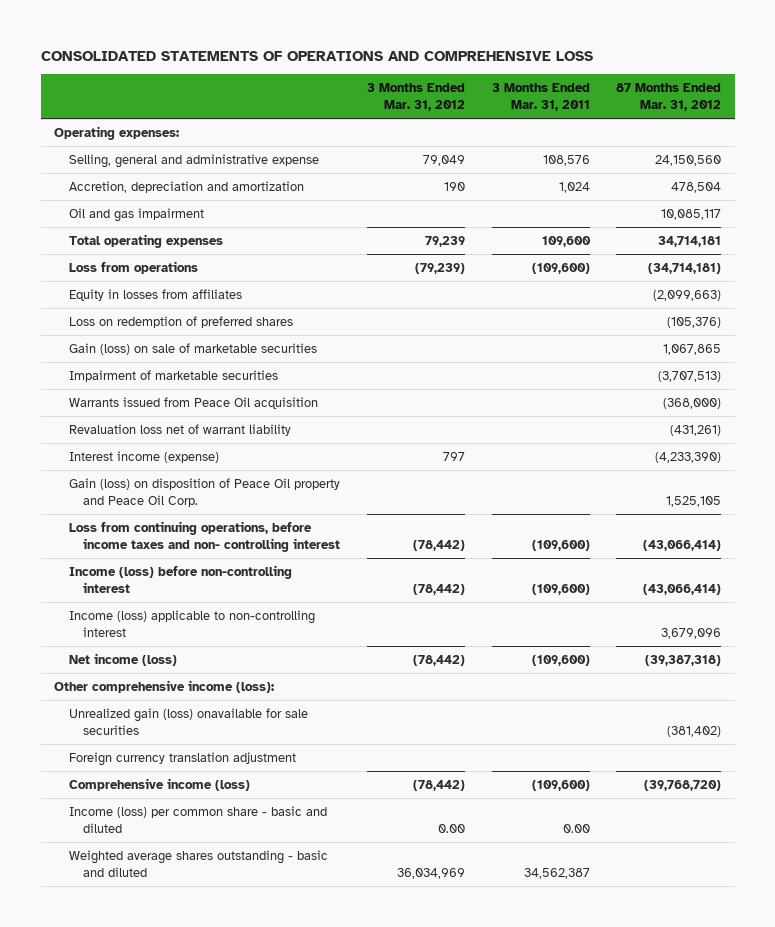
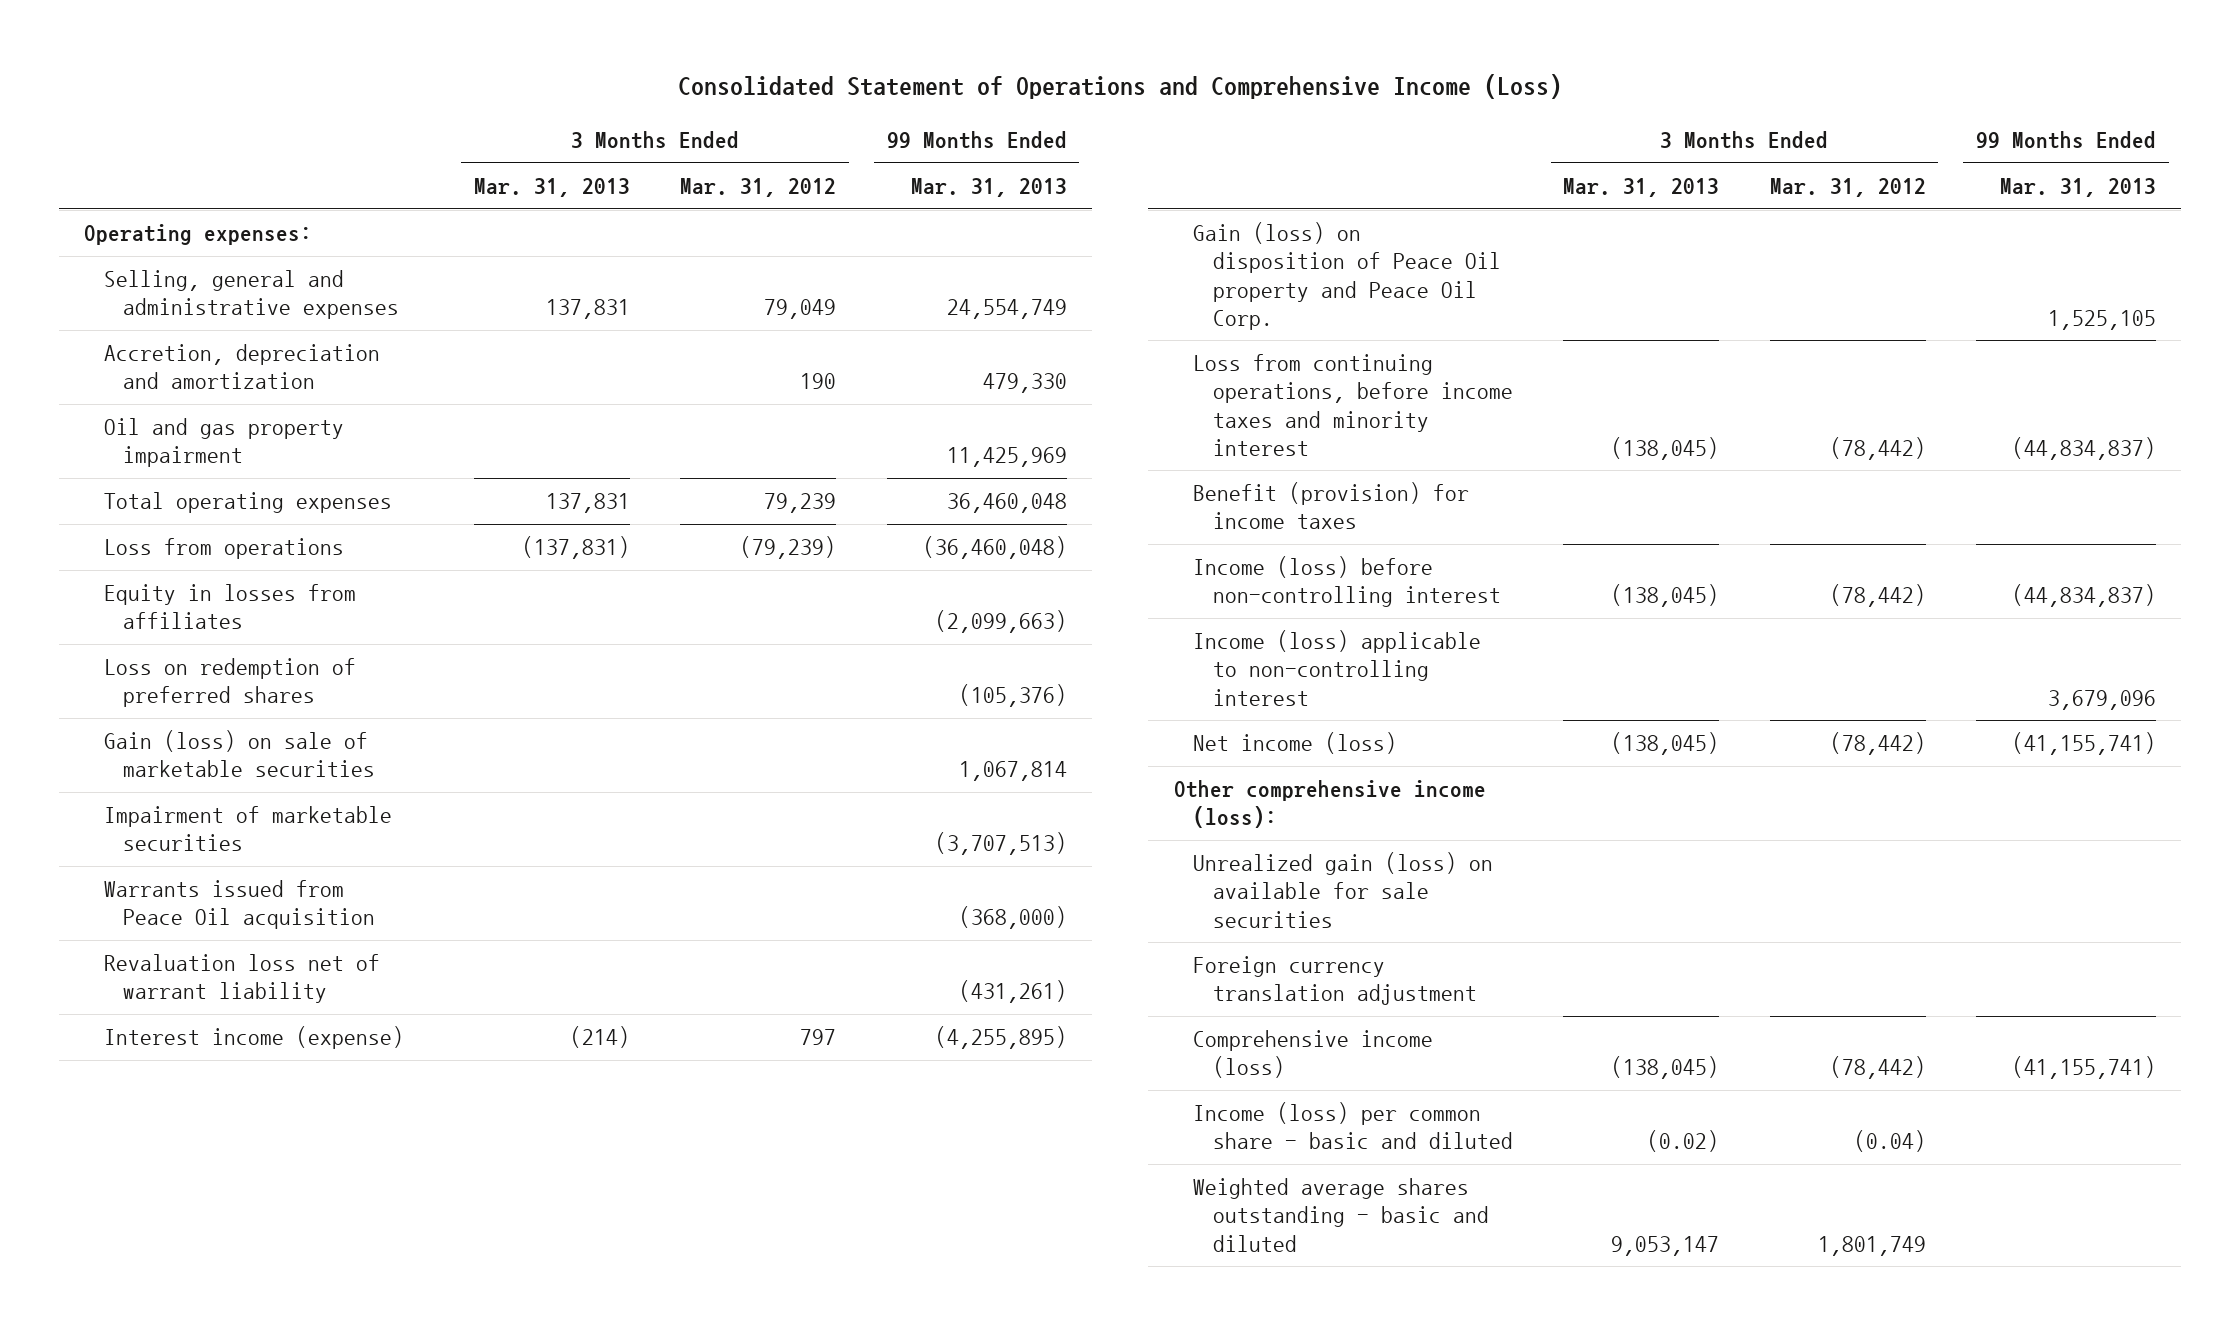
- CONSOLIDATED STATEMENTS OF OPERATIONS AND COMPREHENSIVE LOSS
+ Consolidated Statement of Operations and Comprehensive Income (Loss)
- | 3 Months Ended Mar. 31, 2012 | 3 Months Ended Mar. 31, 2011 | 87 Months Ended Mar. 31, 2012
+ | 3 Months Ended Mar. 31, 2013 | 3 Months Ended Mar. 31, 2012 | 99 Months Ended Mar. 31, 2013
- Selling, general and administrative expense | 79,049 | 108,576 | 24,150,560
+ Selling, general and administrative expenses | 137,831 | 79,049 | 24,554,749
- Oil and gas impairment | | | 10,085,117
+ Oil and gas property impairment | | | 11,425,969
- Loss from continuing operations, before income taxes and non- controlling interest | (78,442) | (109,600) | (43,066,414)
+ Loss from continuing operations, before income taxes and minority interest | (138,045) | (78,442) | (44,834,837)
+ Benefit (provision) for income taxes
- Unrealized gain (loss) onavailable for sale securities | | | (381,402)
+ Unrealized gain (loss) on available for sale securities
- Income (loss) per common share - basic and diluted | 0.00 | 0.00 |
- Weighted average shares outstanding - basic and diluted | 36,034,969 | 34,562,387 |
+ Income (loss) per common share - basic and diluted | (0.02) | (0.04) |
+ Weighted average shares outstanding - basic and diluted | 9,053,147 | 1,801,749 |

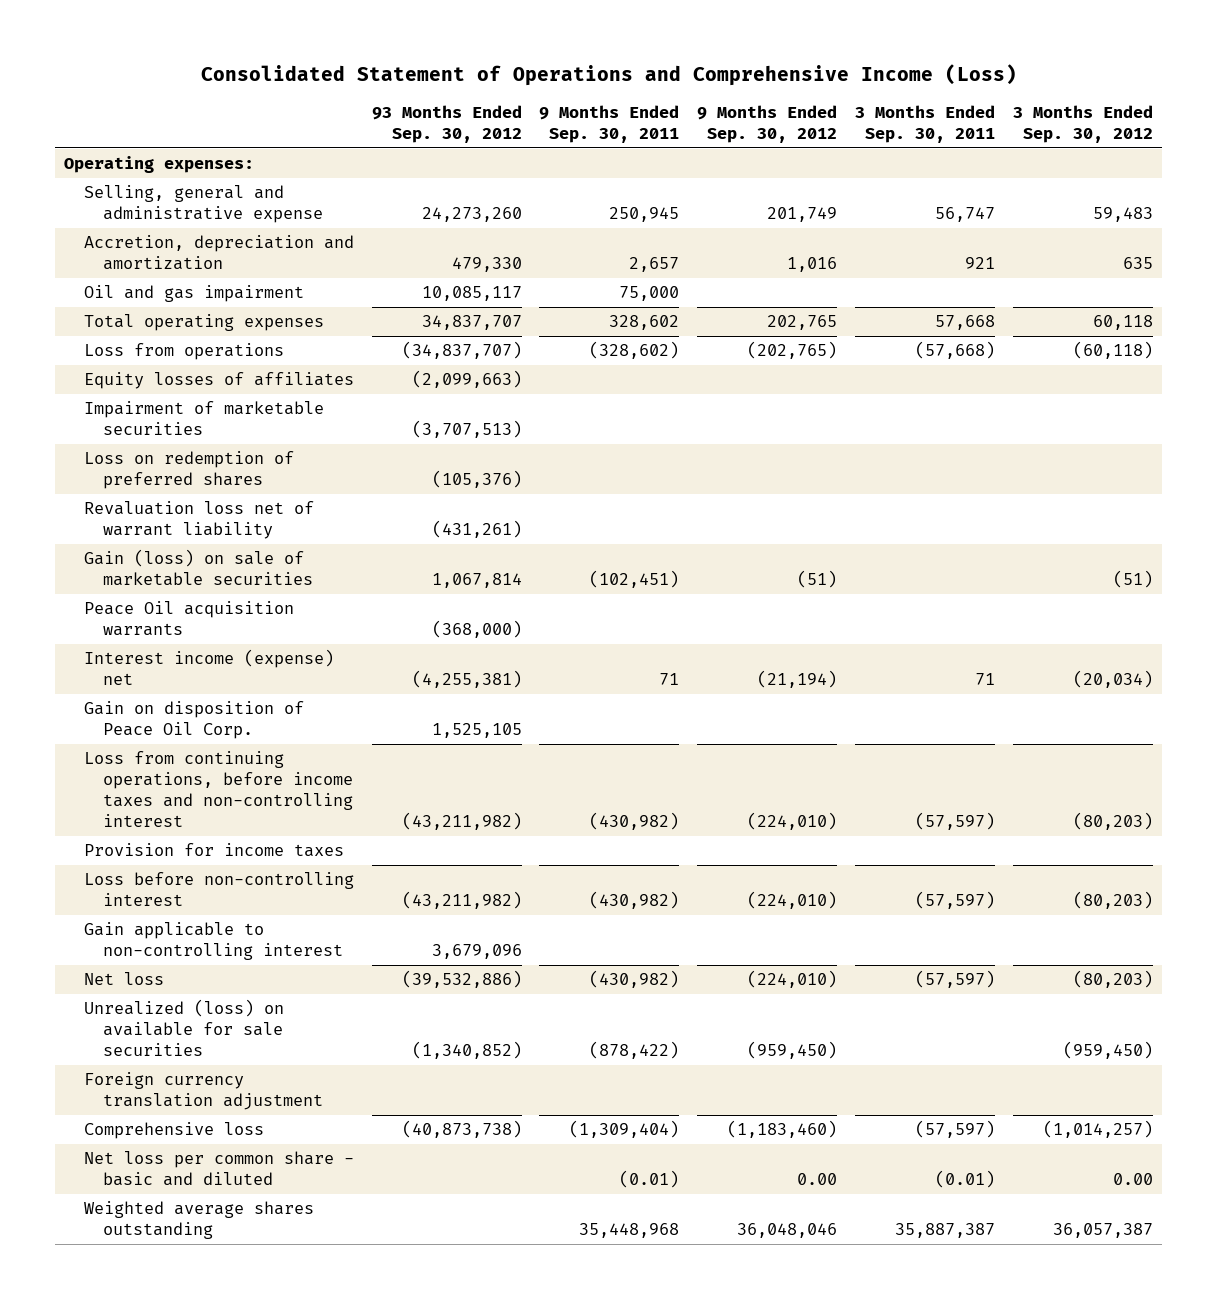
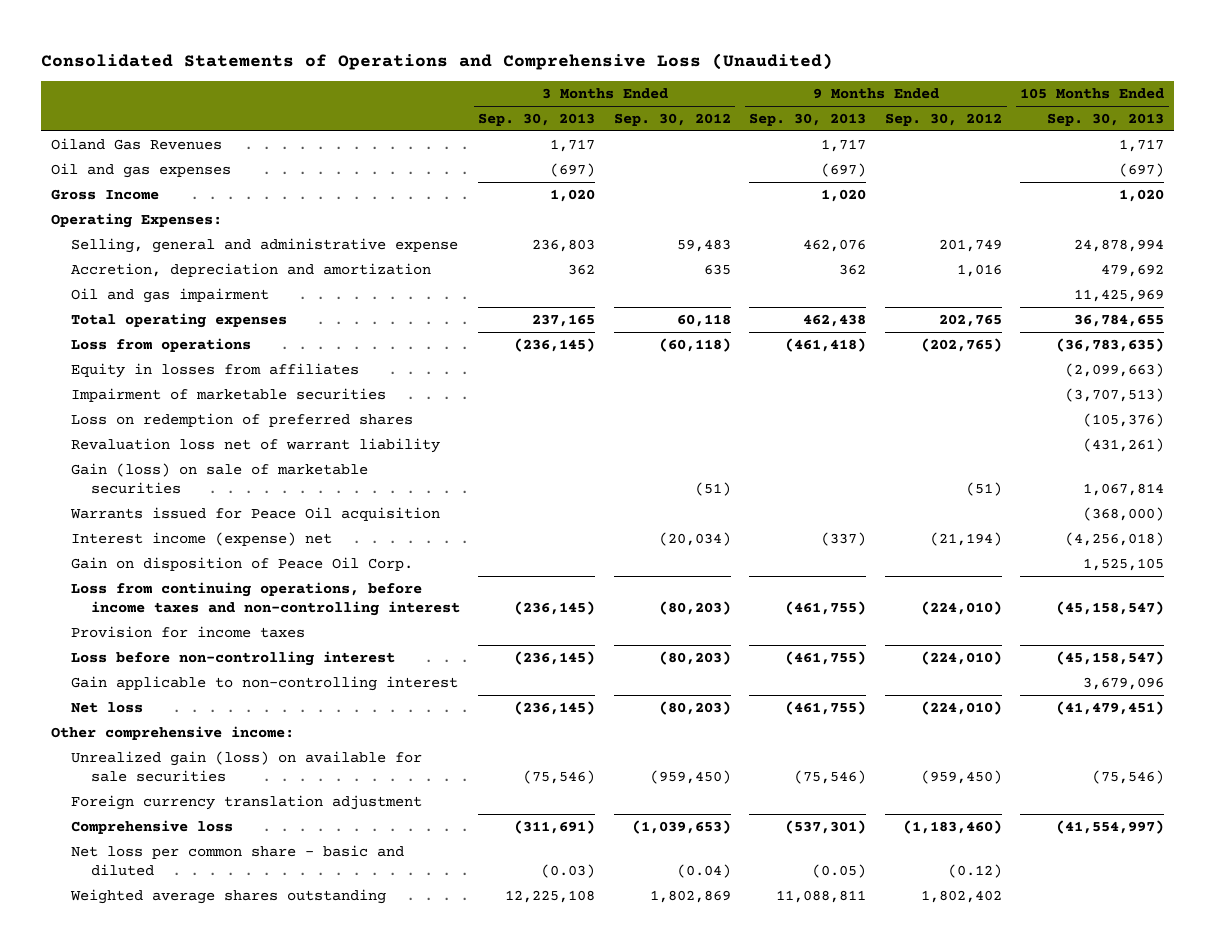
- Consolidated Statement of Operations and Comprehensive Income (Loss)
+ Consolidated Statements of Operations and Comprehensive Loss (Unaudited)
- | 93 Months Ended Sep. 30, 2012 | 9 Months Ended Sep. 30, 2011 | 9 Months Ended Sep. 30, 2012 | 3 Months Ended Sep. 30, 2011 | 3 Months Ended Sep. 30, 2012
+ | 3 Months Ended Sep. 30, 2013 | 3 Months Ended Sep. 30, 2012 | 9 Months Ended Sep. 30, 2013 | 9 Months Ended Sep. 30, 2012 | 105 Months Ended Sep. 30, 2013
- Operating expenses:
+ Oiland Gas Revenues | 1,717 | | 1,717 | | 1,717
+ Oil and gas expenses | (697) | | (697) | | (697)
+ Gross Income | 1,020 | | 1,020 | | 1,020
+ Operating Expenses:
- Equity losses of affiliates | (2,099,663) | | | |
+ Equity in losses from affiliates | | | | | (2,099,663)
- Peace Oil acquisition warrants | (368,000) | | | |
+ Warrants issued for Peace Oil acquisition | | | | | (368,000)
- Unrealized (loss) on available for sale securities | (1,340,852) | (878,422) | (959,450) | | (959,450)
+ Other comprehensive income:
+ Unrealized gain (loss) on available for sale securities | (75,546) | (959,450) | (75,546) | (959,450) | (75,546)
- Comprehensive loss | (40,873,738) | (1,309,404) | (1,183,460) | (57,597) | (1,014,257)
- Net loss per common share - basic and diluted | | (0.01) | 0.00 | (0.01) | 0.00
- Weighted average shares outstanding | | 35,448,968 | 36,048,046 | 35,887,387 | 36,057,387
+ Comprehensive loss | (311,691) | (1,039,653) | (537,301) | (1,183,460) | (41,554,997)
+ Net loss per common share - basic and diluted | (0.03) | (0.04) | (0.05) | (0.12) |
+ Weighted average shares outstanding | 12,225,108 | 1,802,869 | 11,088,811 | 1,802,402 |

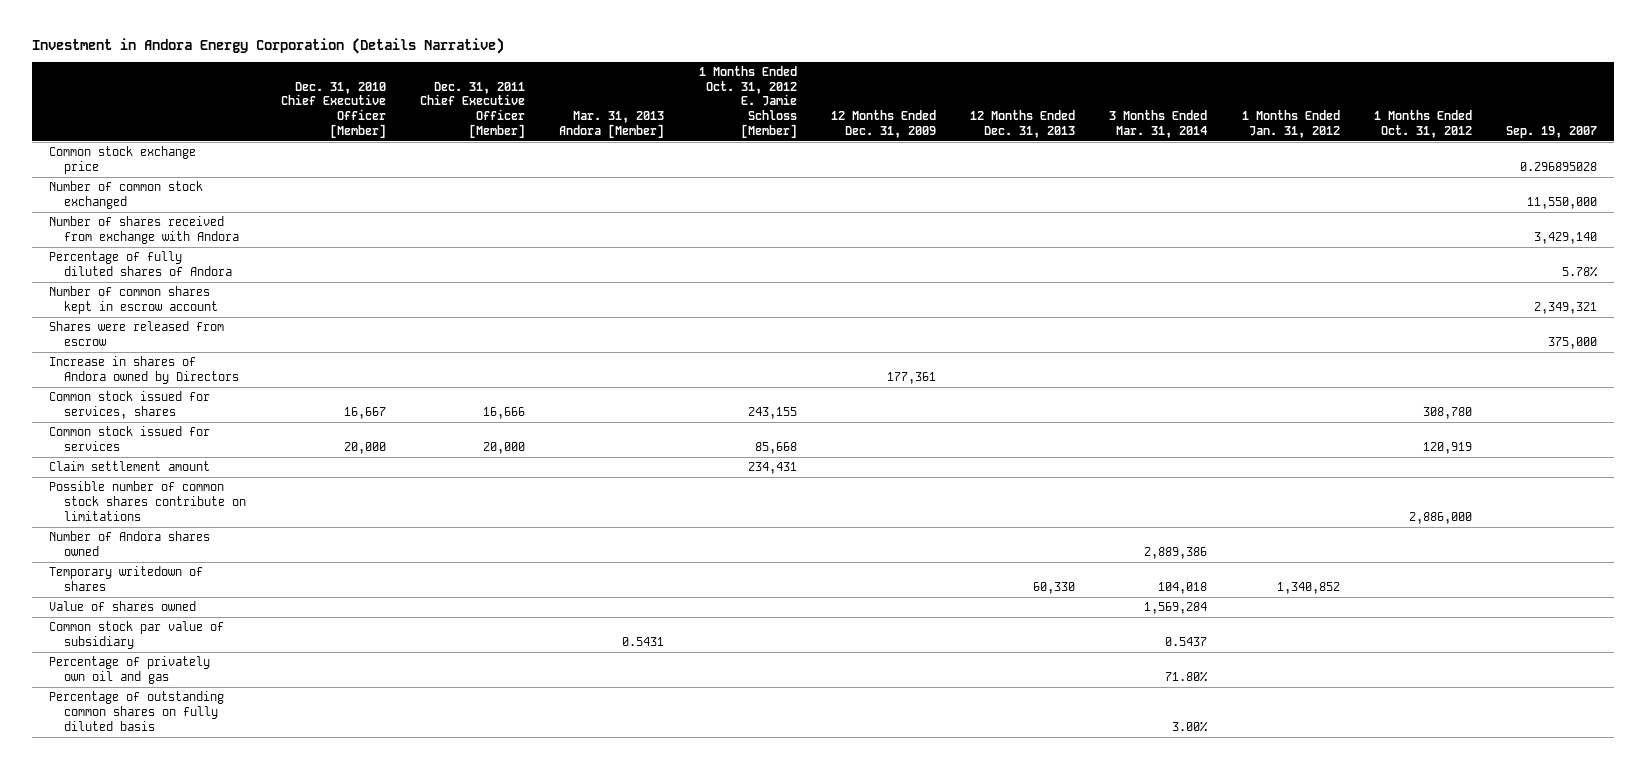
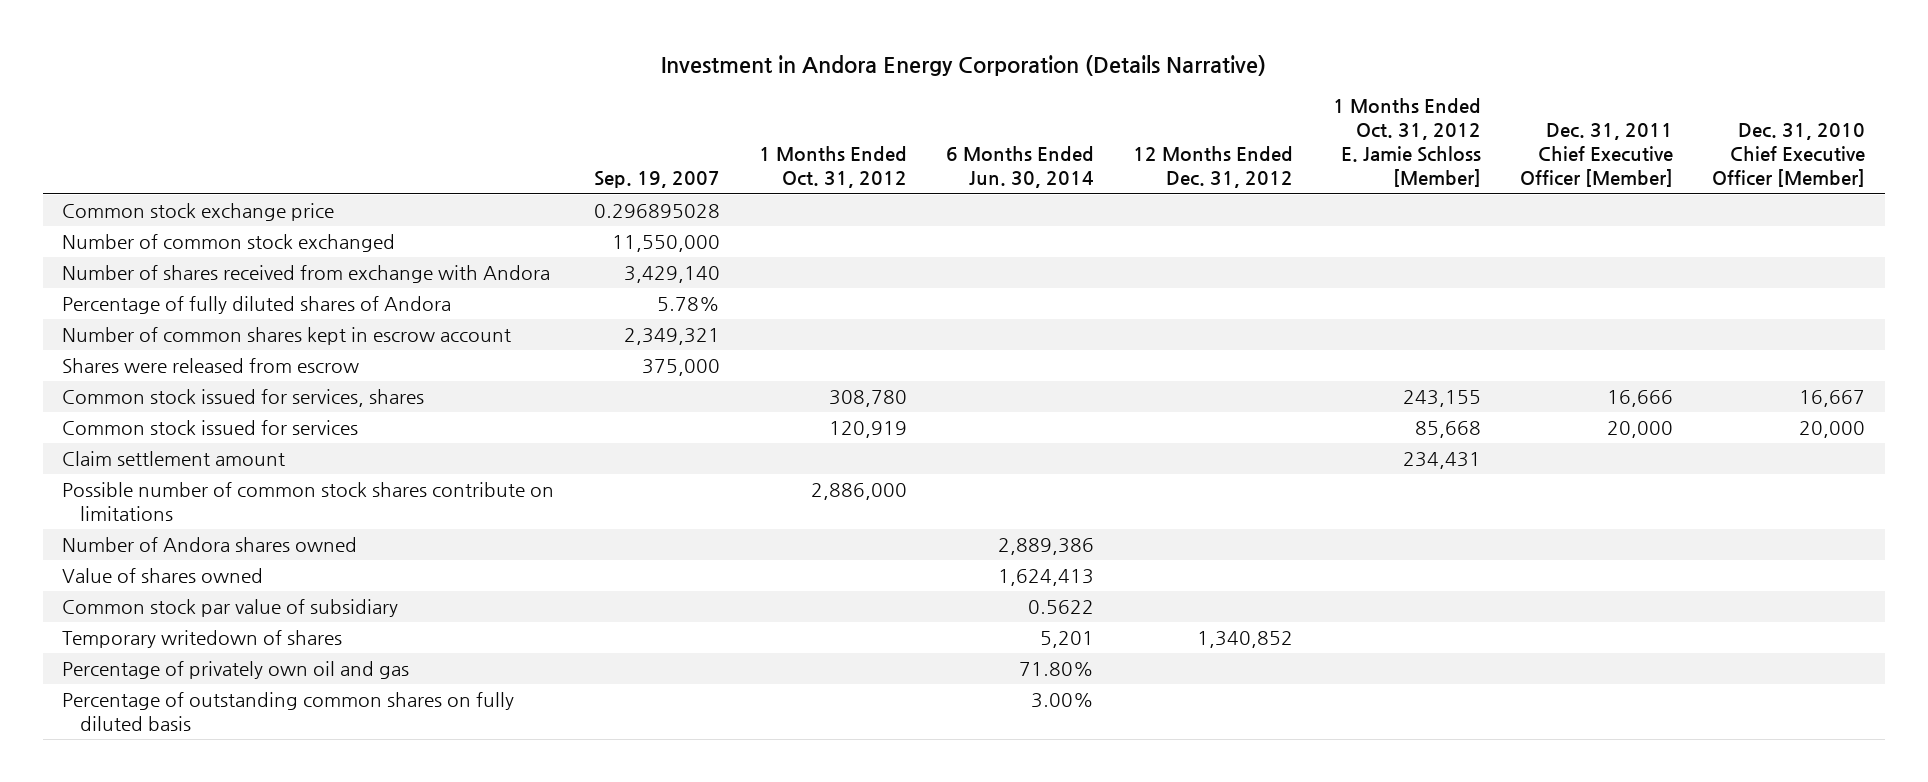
- | Dec. 31, 2010 Chief Executive Officer [Member] | Dec. 31, 2011 Chief Executive Officer [Member] | Mar. 31, 2013 Andora [Member] | 1 Months Ended Oct. 31, 2012 E. Jamie Schloss [Member] | 12 Months Ended Dec. 31, 2009 | 12 Months Ended Dec. 31, 2013 | 3 Months Ended Mar. 31, 2014 | 1 Months Ended Jan. 31, 2012 | 1 Months Ended Oct. 31, 2012 | Sep. 19, 2007
+ | Sep. 19, 2007 | 1 Months Ended Oct. 31, 2012 | 6 Months Ended Jun. 30, 2014 | 12 Months Ended Dec. 31, 2012 | 1 Months Ended Oct. 31, 2012 E. Jamie Schloss [Member] | Dec. 31, 2011 Chief Executive Officer [Member] | Dec. 31, 2010 Chief Executive Officer [Member]
- Increase in shares of Andora owned by Directors | | | | | 177,361 | | | | |
moved down: Temporary writedown of shares | | | 5,201 | 1,340,852 | | |

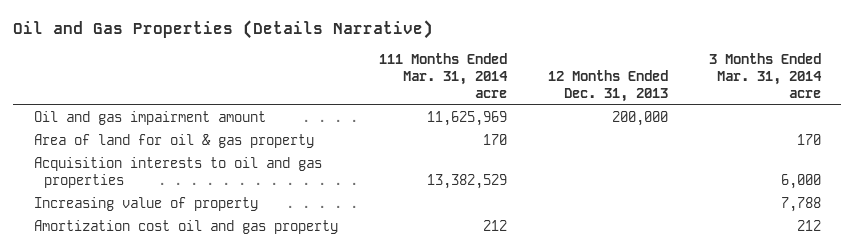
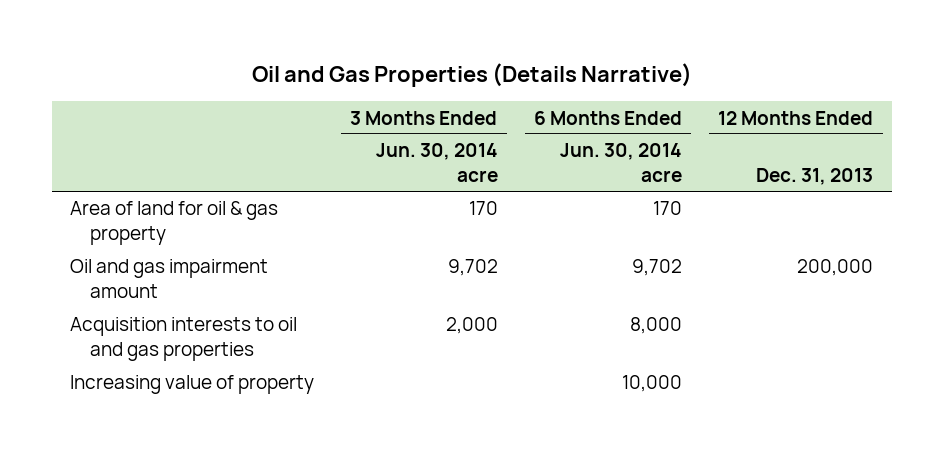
- | 111 Months Ended Mar. 31, 2014 acre | 12 Months Ended Dec. 31, 2013 | 3 Months Ended Mar. 31, 2014 acre
+ | 3 Months Ended Jun. 30, 2014 acre | 6 Months Ended Jun. 30, 2014 acre | 12 Months Ended Dec. 31, 2013
moved down: Oil and gas impairment amount | 9,702 | 9,702 | 200,000
- Amortization cost oil and gas property | 212 | | 212

